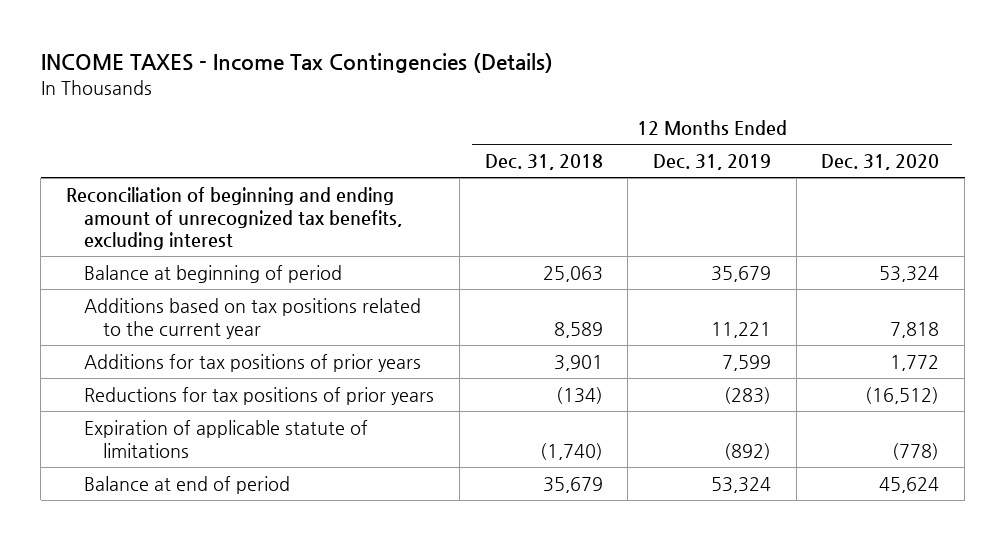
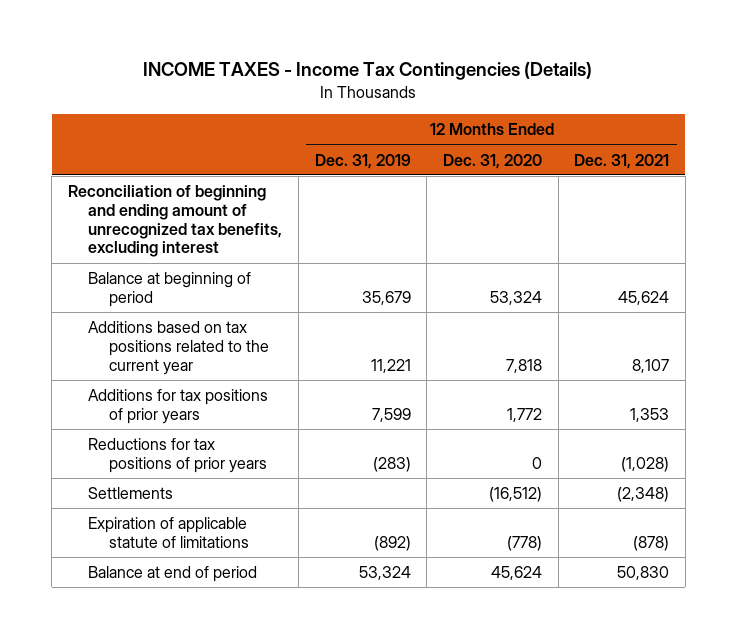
- | 12 Months Ended Dec. 31, 2018 | 12 Months Ended Dec. 31, 2019 | 12 Months Ended Dec. 31, 2020
+ | 12 Months Ended Dec. 31, 2019 | 12 Months Ended Dec. 31, 2020 | 12 Months Ended Dec. 31, 2021
- Reductions for tax positions of prior years | (134) | (283) | (16,512)
+ Reductions for tax positions of prior years | (283) | 0 | (1,028)
+ Settlements | | (16,512) | (2,348)

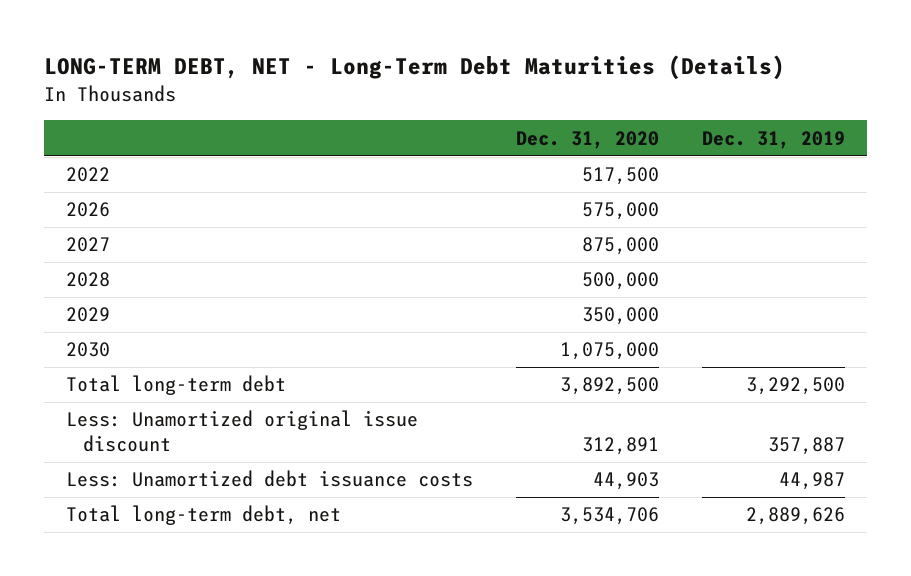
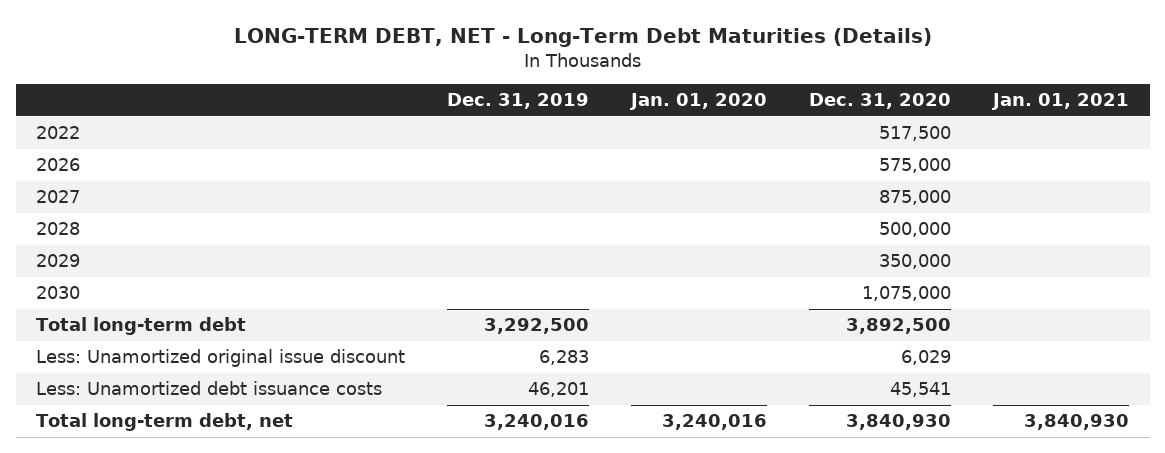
- | Dec. 31, 2020 | Dec. 31, 2019
+ | Dec. 31, 2019 | Jan. 01, 2020 | Dec. 31, 2020 | Jan. 01, 2021
- Less: Unamortized original issue discount | 312,891 | 357,887
- Less: Unamortized debt issuance costs | 44,903 | 44,987
- Total long-term debt, net | 3,534,706 | 2,889,626
+ Less: Unamortized original issue discount | 6,283 | | 6,029 |
+ Less: Unamortized debt issuance costs | 46,201 | | 45,541 |
+ Total long-term debt, net | 3,240,016 | 3,240,016 | 3,840,930 | 3,840,930

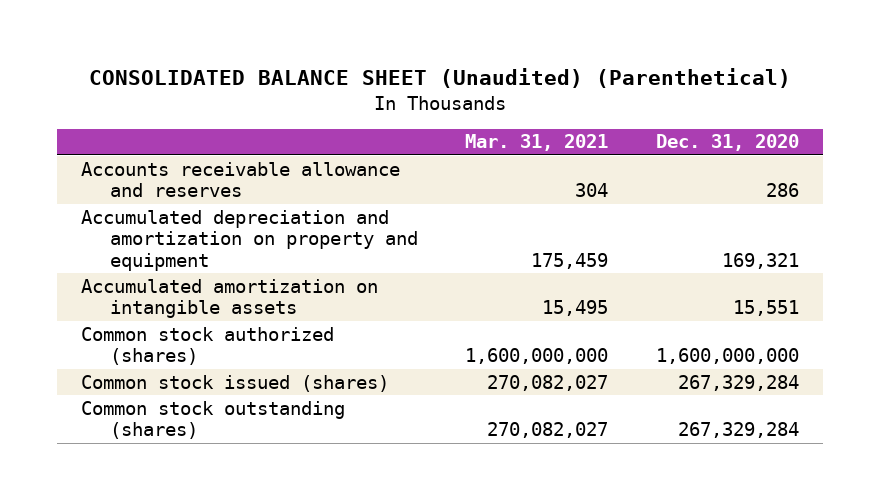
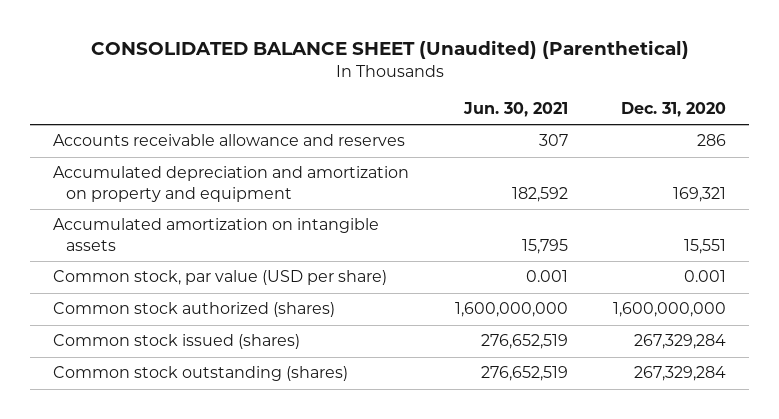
- | Mar. 31, 2021 | Dec. 31, 2020
+ | Jun. 30, 2021 | Dec. 31, 2020
+ Common stock, par value (USD per share) | 0.001 | 0.001

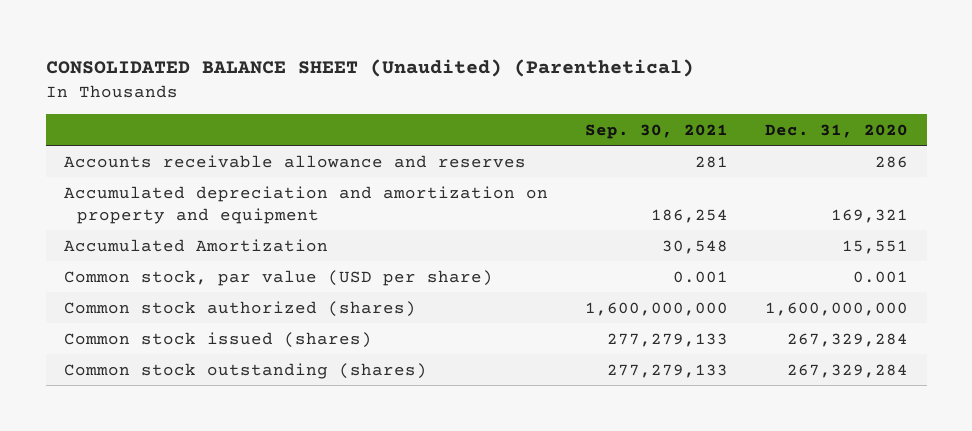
- | Jun. 30, 2021 | Dec. 31, 2020
+ | Sep. 30, 2021 | Dec. 31, 2020
- Accumulated amortization on intangible assets | 15,795 | 15,551
+ Accumulated Amortization | 30,548 | 15,551

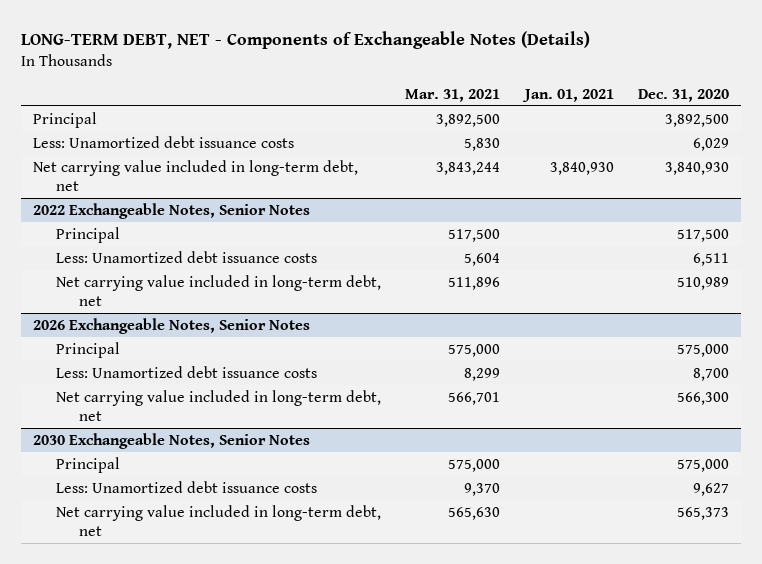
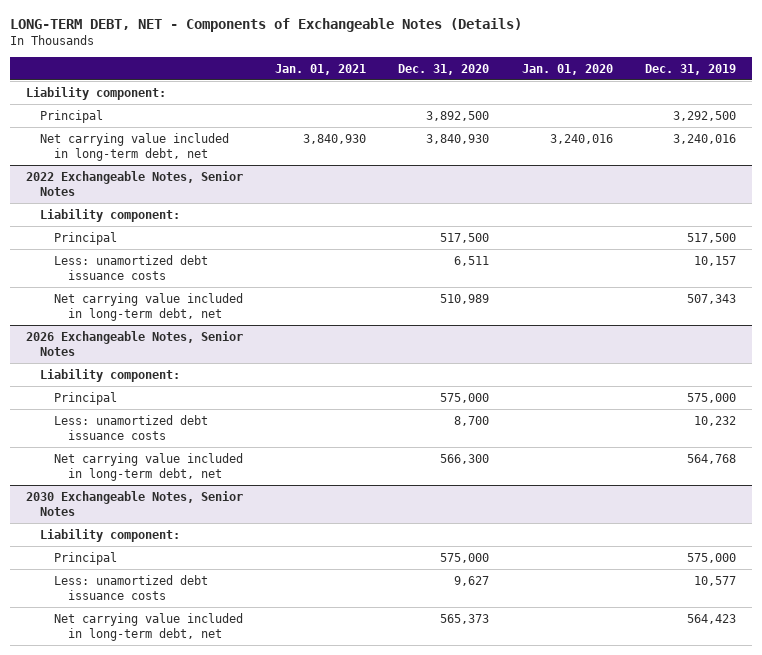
- | Mar. 31, 2021 | Jan. 01, 2021 | Dec. 31, 2020
+ | Jan. 01, 2021 | Dec. 31, 2020 | Jan. 01, 2020 | Dec. 31, 2019
+ Liability component:
- Less: Unamortized debt issuance costs | 5,830 | | 6,029
@ 2022 Exchangeable Notes, Senior Notes
+ Liability component:
- Less: Unamortized debt issuance costs | 5,604 | | 6,511
+ Less: unamortized debt issuance costs | | 6,511 | | 10,157
@ 2026 Exchangeable Notes, Senior Notes
+ Liability component:
- Less: Unamortized debt issuance costs | 8,299 | | 8,700
+ Less: unamortized debt issuance costs | | 8,700 | | 10,232
@ 2030 Exchangeable Notes, Senior Notes
+ Liability component:
- Less: Unamortized debt issuance costs | 9,370 | | 9,627
+ Less: unamortized debt issuance costs | | 9,627 | | 10,577

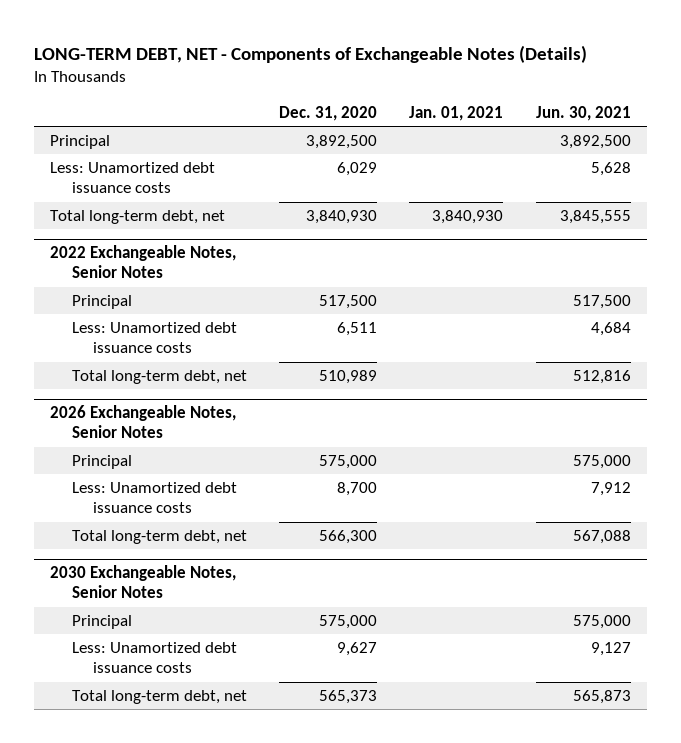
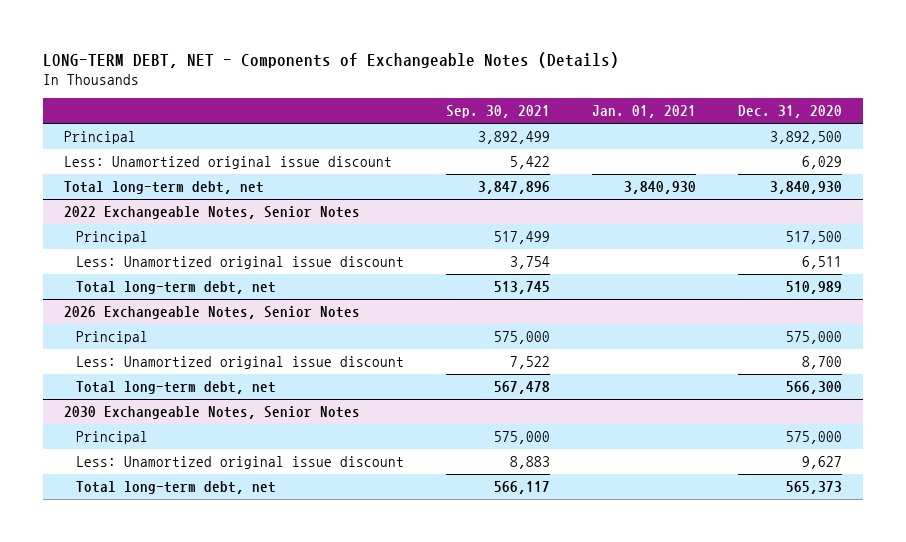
- | Dec. 31, 2020 | Jan. 01, 2021 | Jun. 30, 2021
+ | Sep. 30, 2021 | Jan. 01, 2021 | Dec. 31, 2020
- Less: Unamortized debt issuance costs | 6,029 | | 5,628
+ Less: Unamortized original issue discount | 5,422 | | 6,029
@ 2022 Exchangeable Notes, Senior Notes
- Less: Unamortized debt issuance costs | 6,511 | | 4,684
+ Less: Unamortized original issue discount | 3,754 | | 6,511
@ 2026 Exchangeable Notes, Senior Notes
- Less: Unamortized debt issuance costs | 8,700 | | 7,912
+ Less: Unamortized original issue discount | 7,522 | | 8,700
@ 2030 Exchangeable Notes, Senior Notes
- Less: Unamortized debt issuance costs | 9,627 | | 9,127
+ Less: Unamortized original issue discount | 8,883 | | 9,627

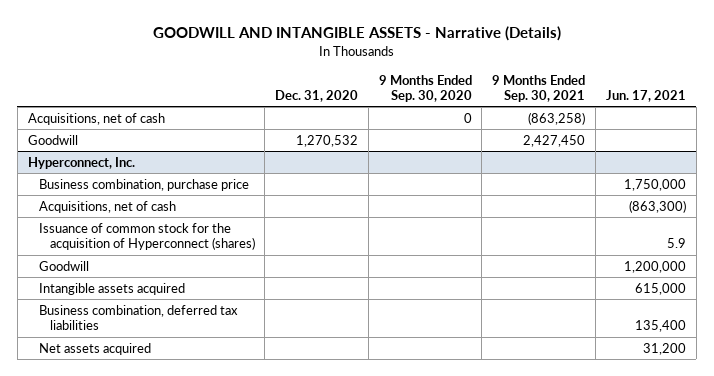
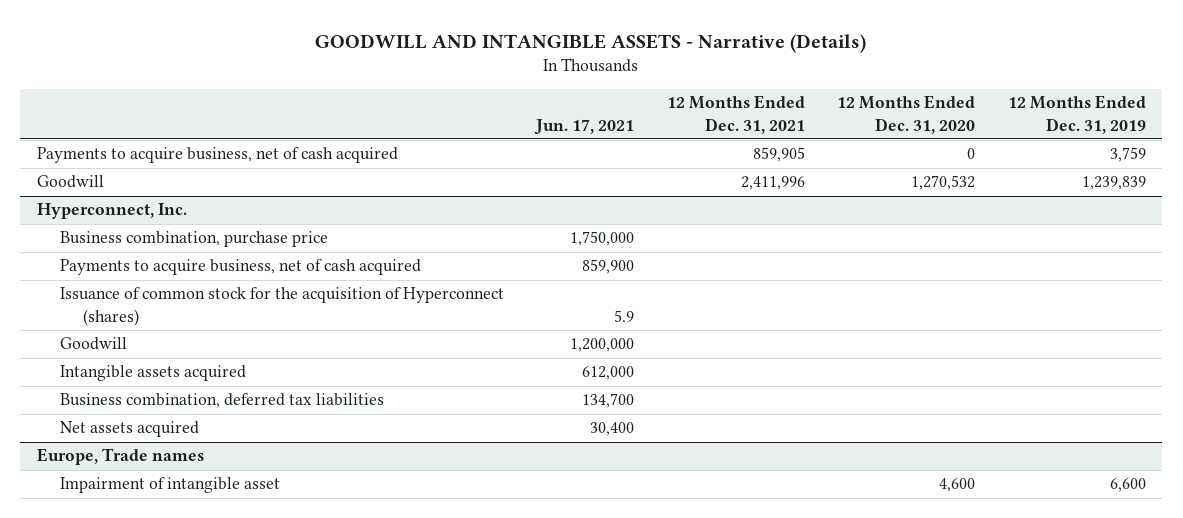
- | Dec. 31, 2020 | 9 Months Ended Sep. 30, 2020 | 9 Months Ended Sep. 30, 2021 | Jun. 17, 2021
+ | Jun. 17, 2021 | 12 Months Ended Dec. 31, 2021 | 12 Months Ended Dec. 31, 2020 | 12 Months Ended Dec. 31, 2019
- Acquisitions, net of cash | | 0 | (863,258) |
+ Payments to acquire business, net of cash acquired | | 859,905 | 0 | 3,759
@ Hyperconnect, Inc.
- Acquisitions, net of cash | | | | (863,300)
+ Payments to acquire business, net of cash acquired | 859,900 | | |
- Intangible assets acquired | | | | 615,000
- Business combination, deferred tax liabilities | | | | 135,400
- Net assets acquired | | | | 31,200
+ Intangible assets acquired | 612,000 | | |
+ Business combination, deferred tax liabilities | 134,700 | | |
+ Net assets acquired | 30,400 | | |
+ Europe, Trade names
+ Impairment of intangible asset | | | 4,600 | 6,600

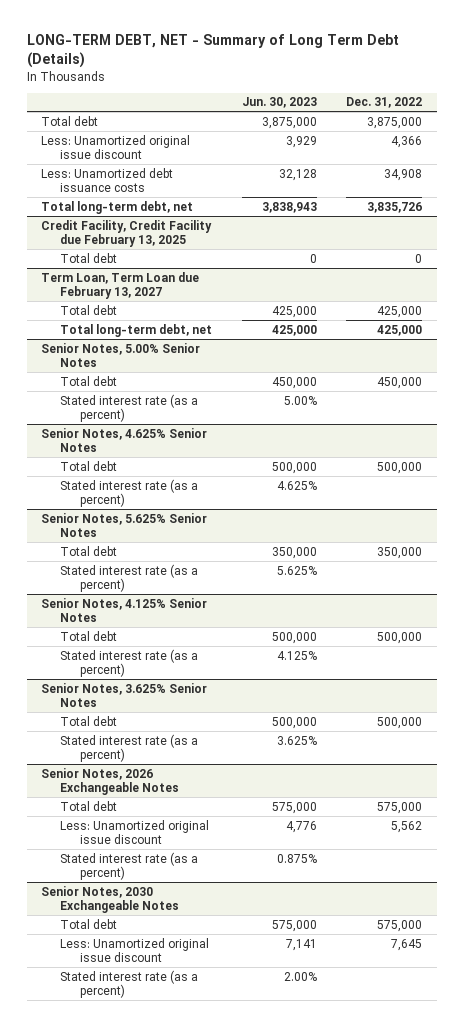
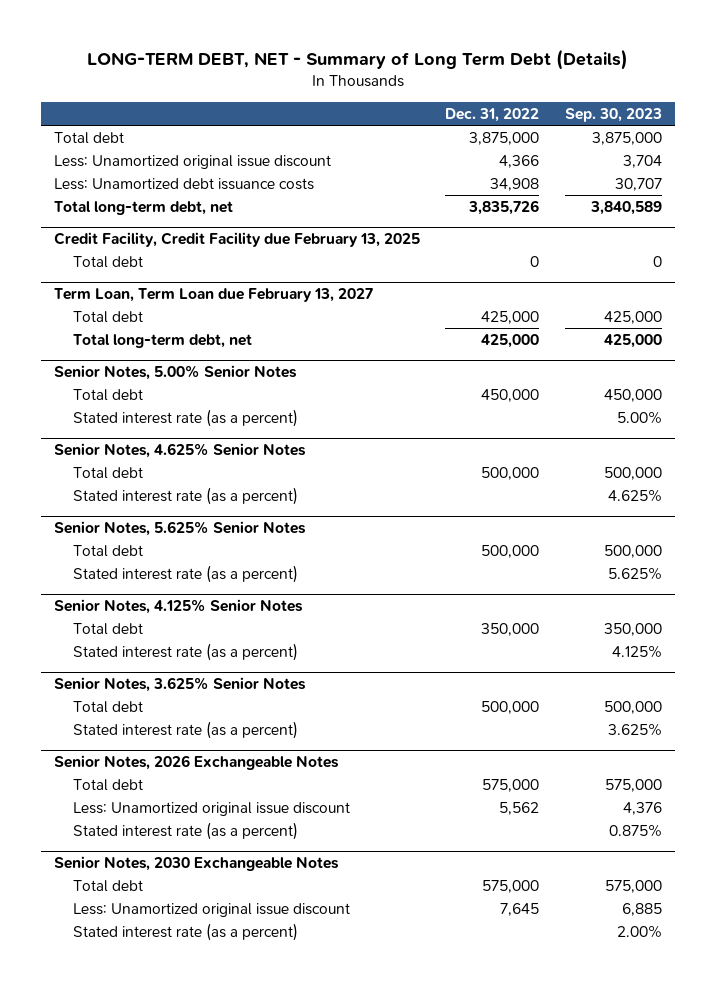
- | Jun. 30, 2023 | Dec. 31, 2022
+ | Dec. 31, 2022 | Sep. 30, 2023
@ Senior Notes, 5.625% Senior Notes
- Total debt | 350,000 | 350,000
+ Total debt | 500,000 | 500,000
@ Senior Notes, 4.125% Senior Notes
- Total debt | 500,000 | 500,000
+ Total debt | 350,000 | 350,000

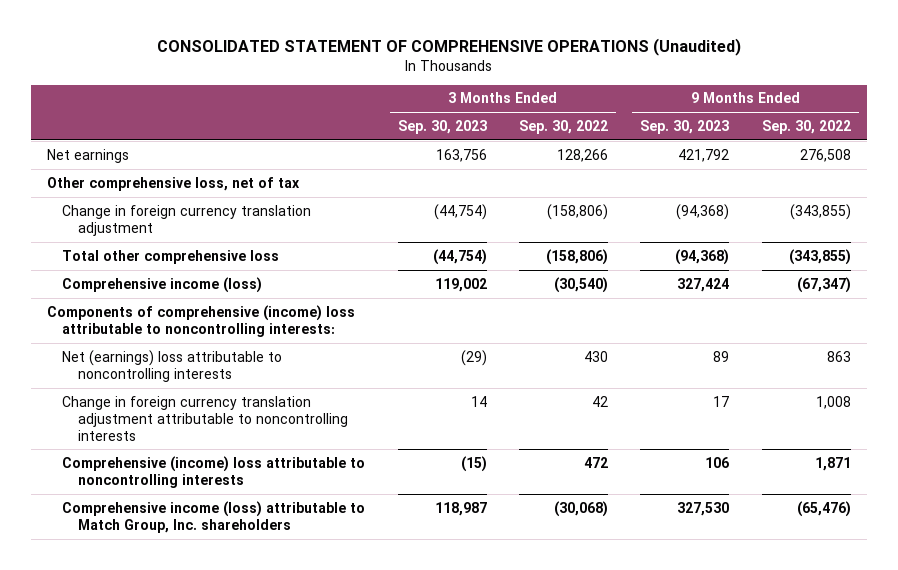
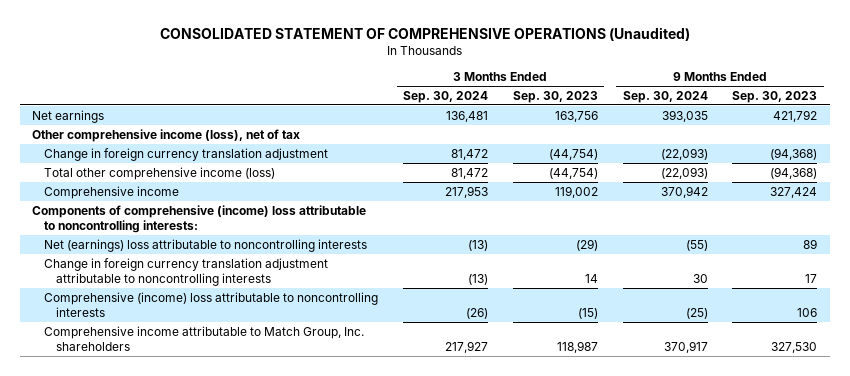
- | 3 Months Ended Sep. 30, 2023 | 3 Months Ended Sep. 30, 2022 | 9 Months Ended Sep. 30, 2023 | 9 Months Ended Sep. 30, 2022
+ | 3 Months Ended Sep. 30, 2024 | 3 Months Ended Sep. 30, 2023 | 9 Months Ended Sep. 30, 2024 | 9 Months Ended Sep. 30, 2023
- Other comprehensive loss, net of tax
+ Other comprehensive income (loss), net of tax
- Total other comprehensive loss | (44,754) | (158,806) | (94,368) | (343,855)
- Comprehensive income (loss) | 119,002 | (30,540) | 327,424 | (67,347)
+ Total other comprehensive income (loss) | 81,472 | (44,754) | (22,093) | (94,368)
+ Comprehensive income | 217,953 | 119,002 | 370,942 | 327,424
- Comprehensive income (loss) attributable to Match Group, Inc. shareholders | 118,987 | (30,068) | 327,530 | (65,476)
+ Comprehensive income attributable to Match Group, Inc. shareholders | 217,927 | 118,987 | 370,917 | 327,530

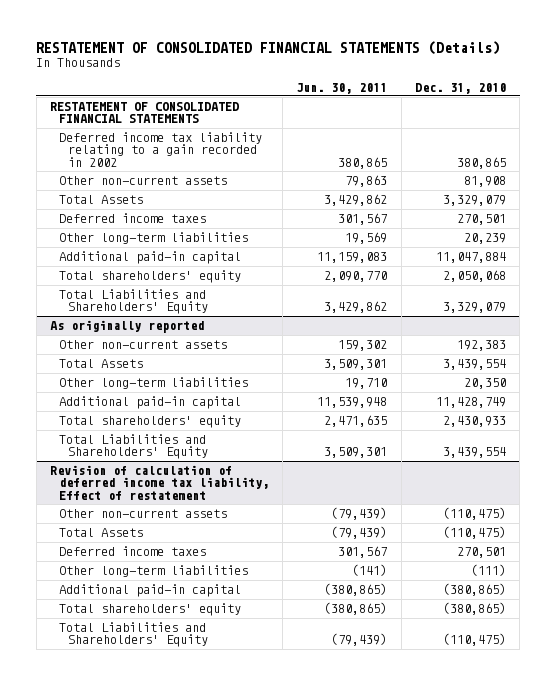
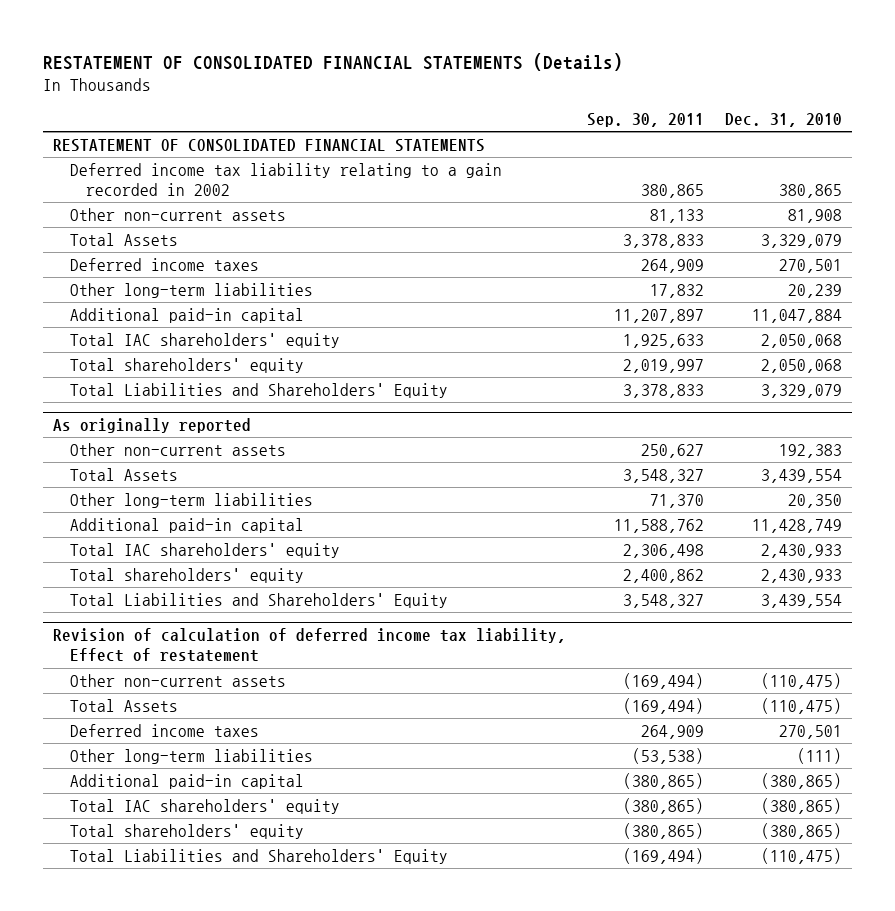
- | Jun. 30, 2011 | Dec. 31, 2010
+ | Sep. 30, 2011 | Dec. 31, 2010
+ Total IAC shareholders' equity | 1,925,633 | 2,050,068
@ As originally reported
+ Total IAC shareholders' equity | 2,306,498 | 2,430,933
@ Revision of calculation of deferred income tax liability, Effect of restatement
+ Total IAC shareholders' equity | (380,865) | (380,865)

